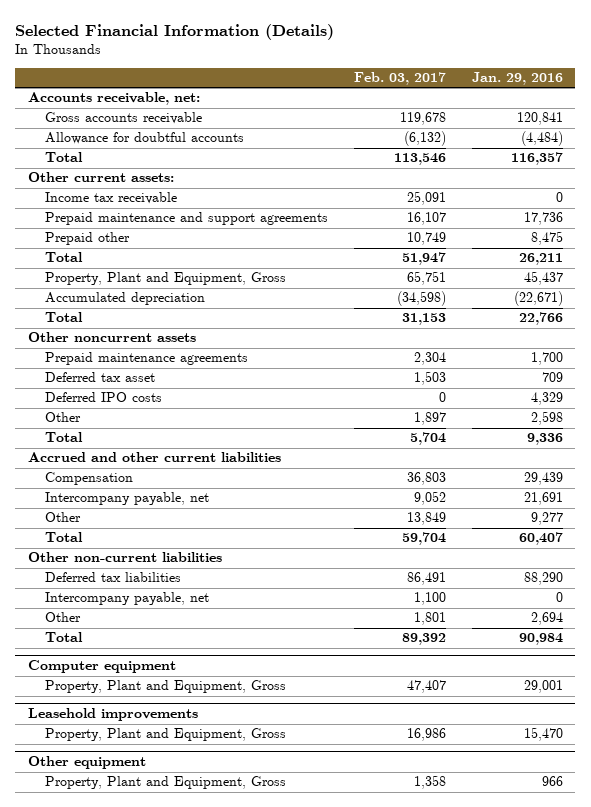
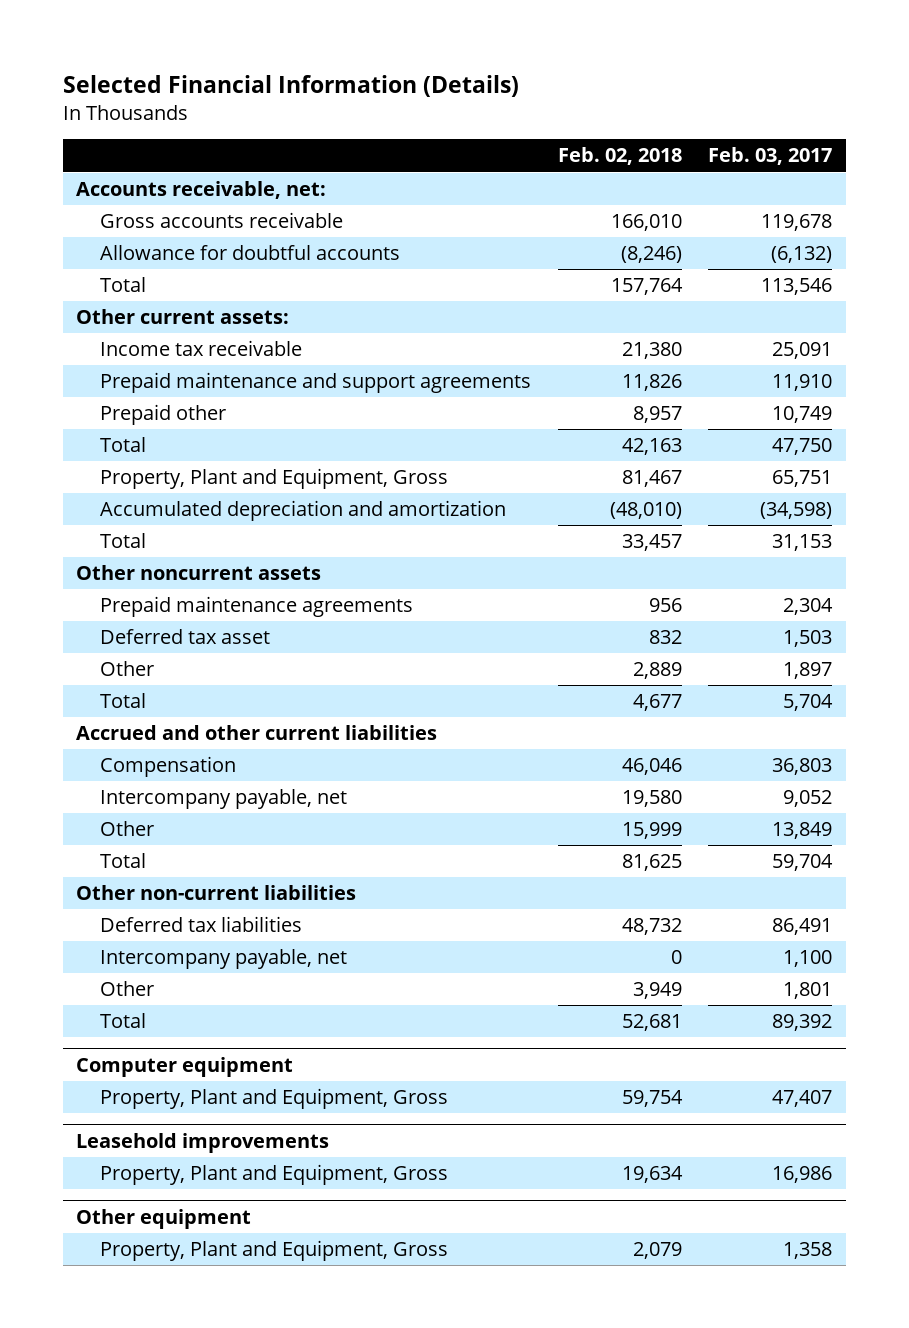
- | Feb. 03, 2017 | Jan. 29, 2016
+ | Feb. 02, 2018 | Feb. 03, 2017
- Prepaid maintenance and support agreements | 16,107 | 17,736
+ Prepaid maintenance and support agreements | 11,826 | 11,910
- Total | 51,947 | 26,211
+ Total | 42,163 | 47,750
- Accumulated depreciation | (34,598) | (22,671)
+ Accumulated depreciation and amortization | (48,010) | (34,598)
- Deferred IPO costs | 0 | 4,329

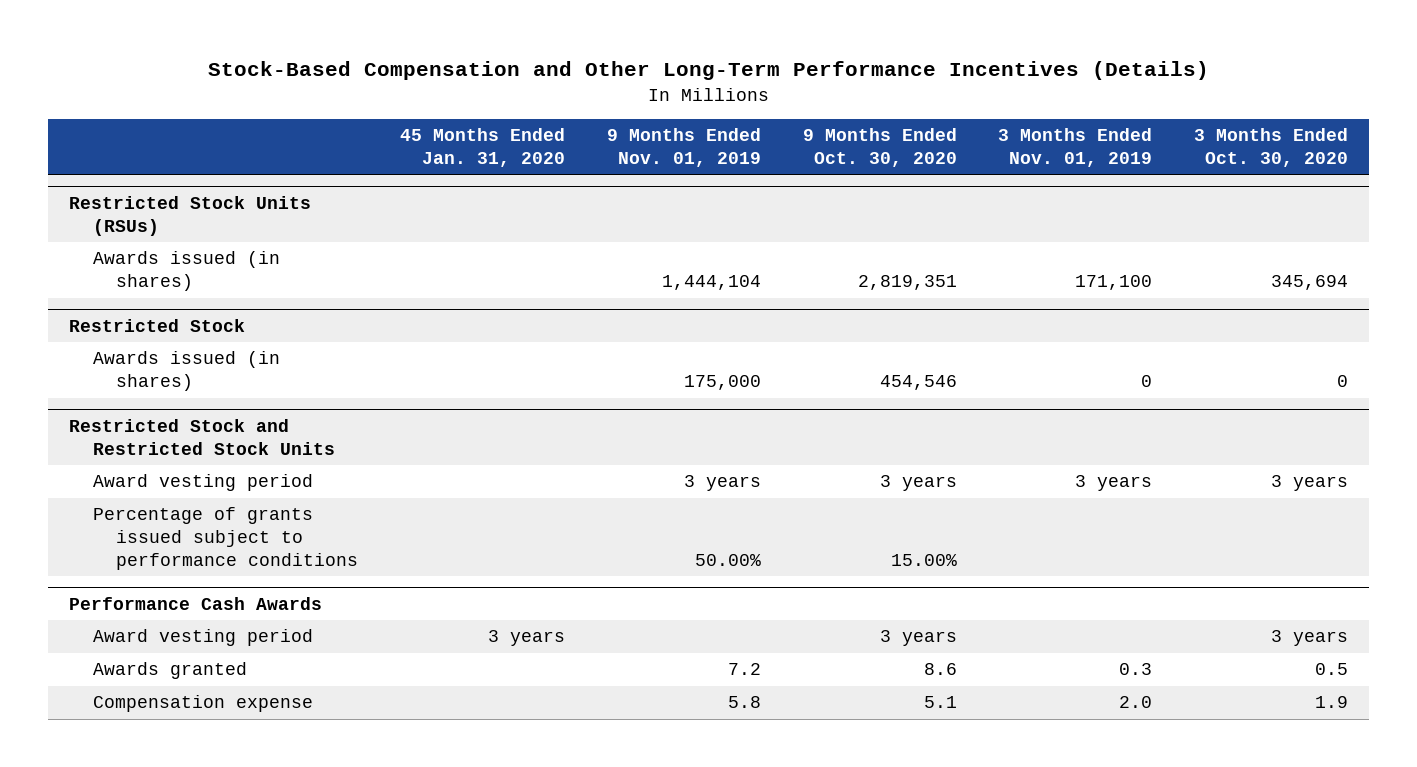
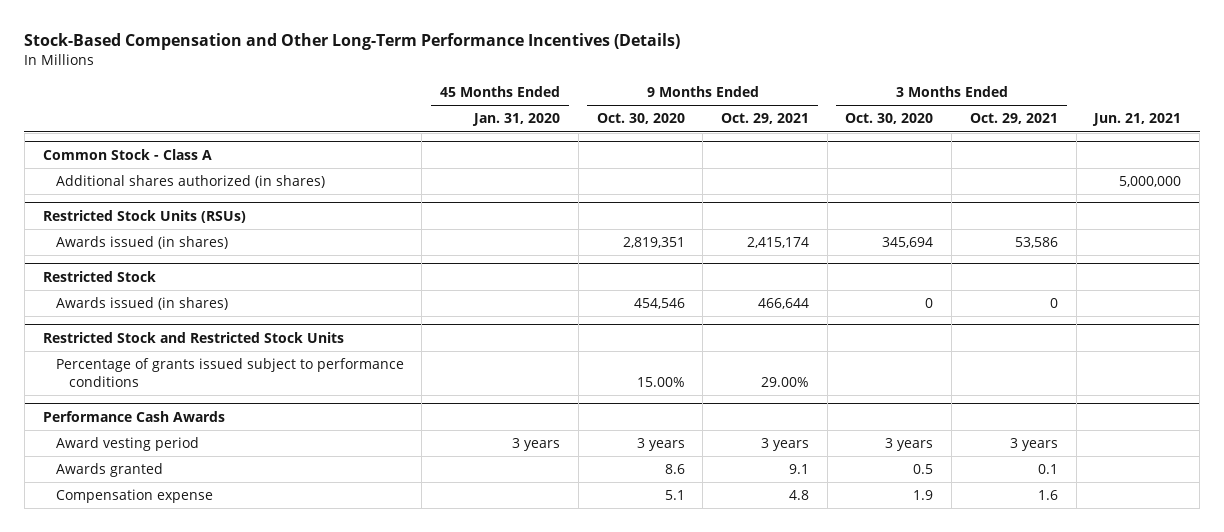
- | 45 Months Ended Jan. 31, 2020 | 9 Months Ended Nov. 01, 2019 | 9 Months Ended Oct. 30, 2020 | 3 Months Ended Nov. 01, 2019 | 3 Months Ended Oct. 30, 2020
+ | 45 Months Ended Jan. 31, 2020 | 9 Months Ended Oct. 30, 2020 | 9 Months Ended Oct. 29, 2021 | 3 Months Ended Oct. 30, 2020 | 3 Months Ended Oct. 29, 2021 | Jun. 21, 2021
+ Common Stock - Class A
+ Additional shares authorized (in shares) | | | | | | 5,000,000
@ Restricted Stock and Restricted Stock Units
- Award vesting period | | 3 years | 3 years | 3 years | 3 years

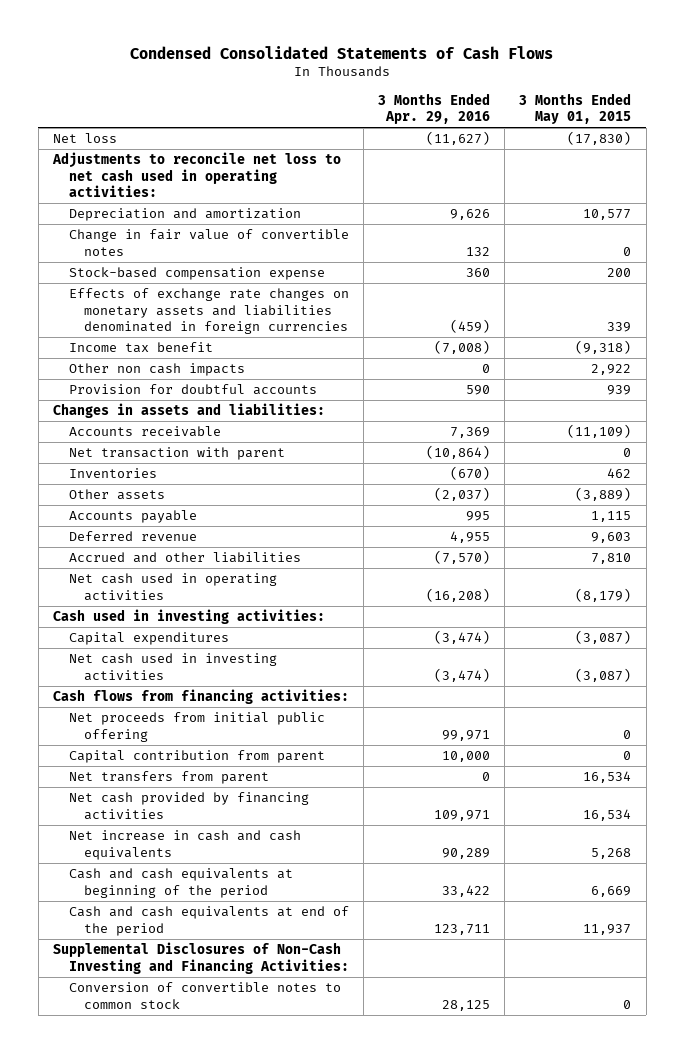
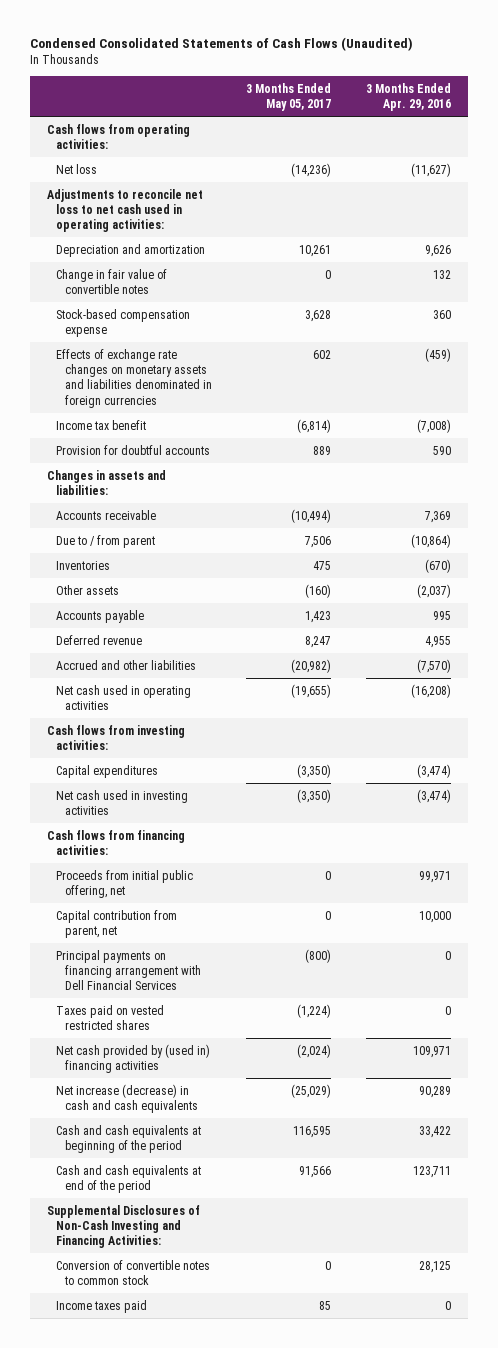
- Condensed Consolidated Statements of Cash Flows
+ Condensed Consolidated Statements of Cash Flows (Unaudited)
- | 3 Months Ended Apr. 29, 2016 | 3 Months Ended May 01, 2015
+ | 3 Months Ended May 05, 2017 | 3 Months Ended Apr. 29, 2016
+ Cash flows from operating activities:
- Other non cash impacts | 0 | 2,922
- Net transaction with parent | (10,864) | 0
+ Due to / from parent | 7,506 | (10,864)
- Cash used in investing activities:
+ Cash flows from investing activities:
- Net proceeds from initial public offering | 99,971 | 0
- Capital contribution from parent | 10,000 | 0
- Net transfers from parent | 0 | 16,534
- Net cash provided by financing activities | 109,971 | 16,534
- Net increase in cash and cash equivalents | 90,289 | 5,268
+ Proceeds from initial public offering, net | 0 | 99,971
+ Capital contribution from parent, net | 0 | 10,000
+ Principal payments on financing arrangement with Dell Financial Services | (800) | 0
+ Taxes paid on vested restricted shares | (1,224) | 0
+ Net cash provided by (used in) financing activities | (2,024) | 109,971
+ Net increase (decrease) in cash and cash equivalents | (25,029) | 90,289
+ Income taxes paid | 85 | 0

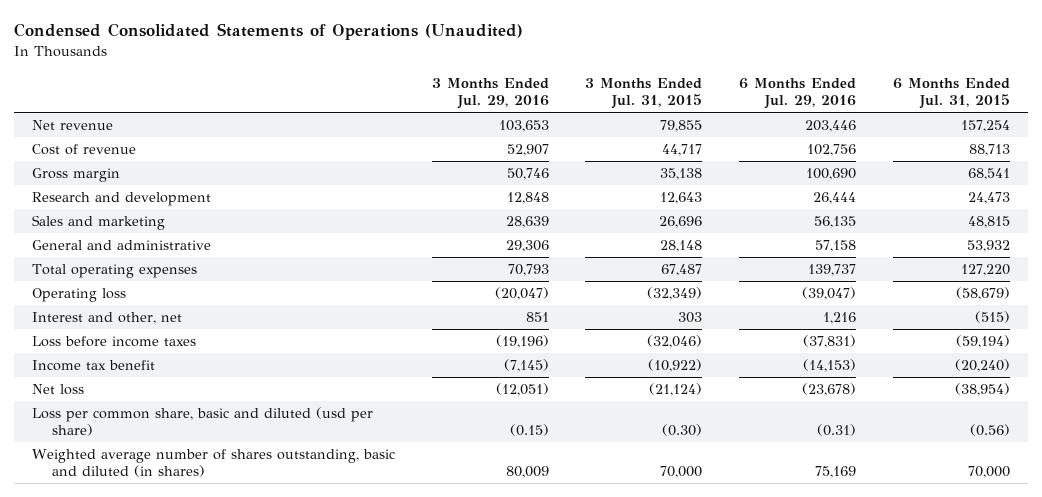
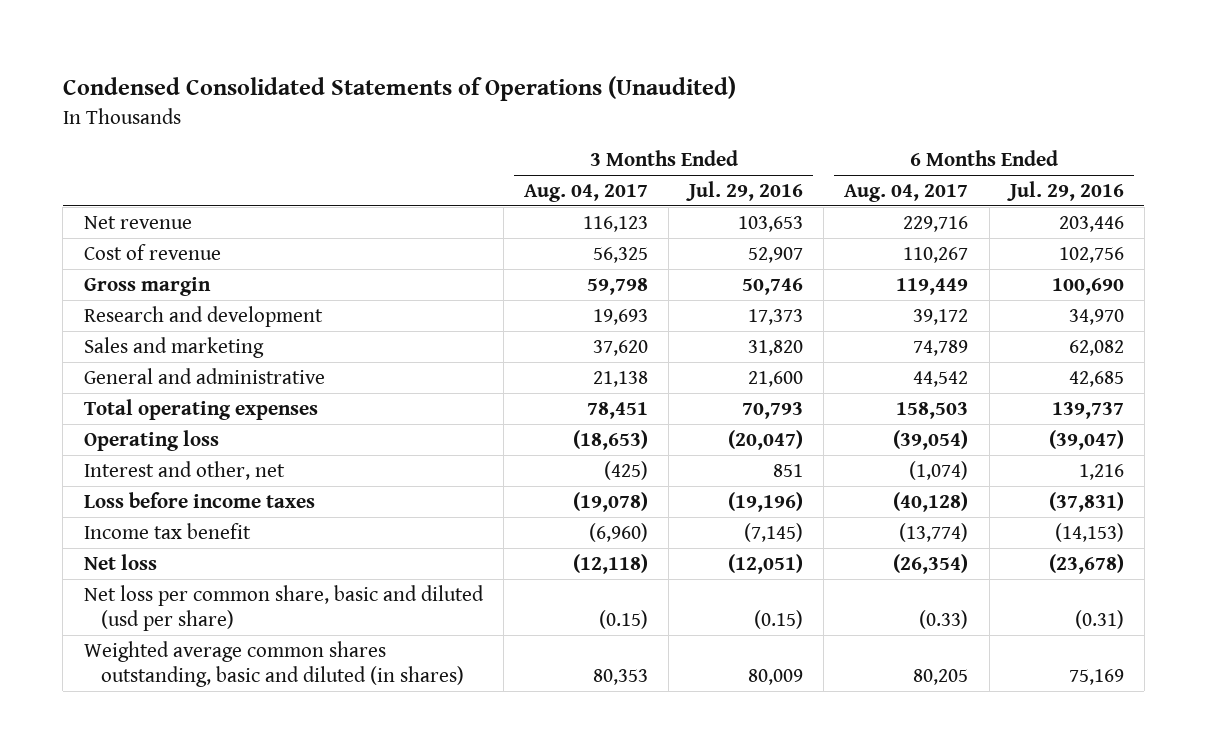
- | 3 Months Ended Jul. 29, 2016 | 3 Months Ended Jul. 31, 2015 | 6 Months Ended Jul. 29, 2016 | 6 Months Ended Jul. 31, 2015
+ | 3 Months Ended Aug. 04, 2017 | 3 Months Ended Jul. 29, 2016 | 6 Months Ended Aug. 04, 2017 | 6 Months Ended Jul. 29, 2016
- Research and development | 12,848 | 12,643 | 26,444 | 24,473
- Sales and marketing | 28,639 | 26,696 | 56,135 | 48,815
- General and administrative | 29,306 | 28,148 | 57,158 | 53,932
+ Research and development | 19,693 | 17,373 | 39,172 | 34,970
+ Sales and marketing | 37,620 | 31,820 | 74,789 | 62,082
+ General and administrative | 21,138 | 21,600 | 44,542 | 42,685
- Loss per common share, basic and diluted (usd per share) | (0.15) | (0.30) | (0.31) | (0.56)
- Weighted average number of shares outstanding, basic and diluted (in shares) | 80,009 | 70,000 | 75,169 | 70,000
+ Net loss per common share, basic and diluted (usd per share) | (0.15) | (0.15) | (0.33) | (0.31)
+ Weighted average common shares outstanding, basic and diluted (in shares) | 80,353 | 80,009 | 80,205 | 75,169

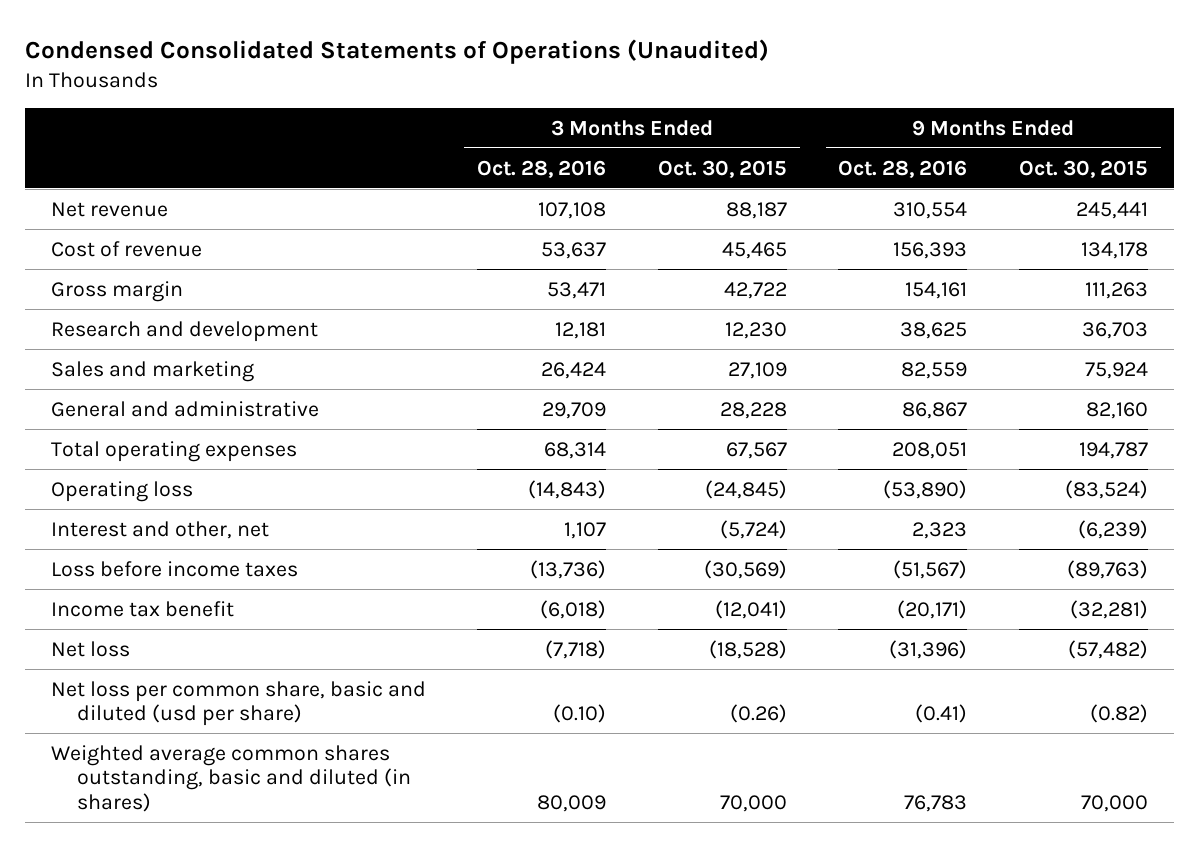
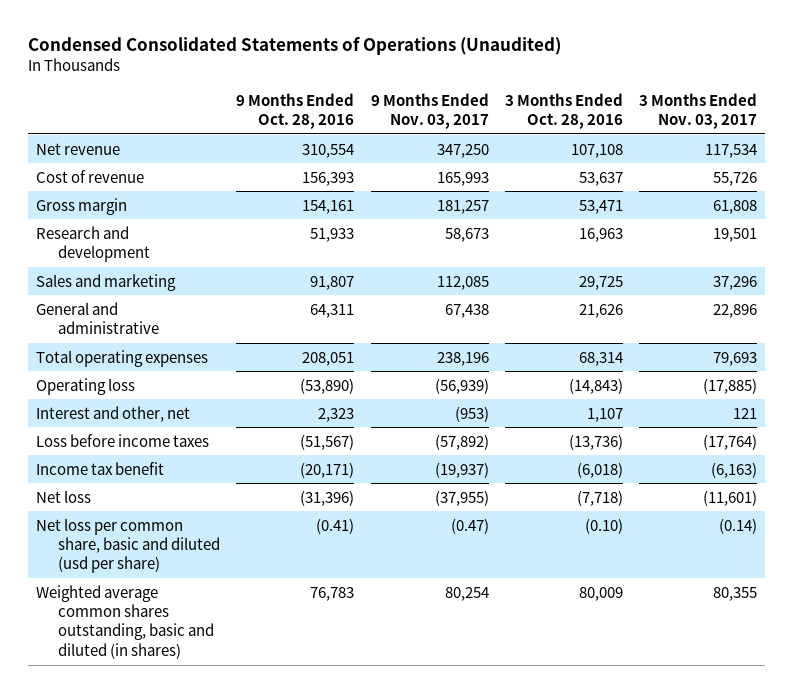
- | 3 Months Ended Oct. 28, 2016 | 3 Months Ended Oct. 30, 2015 | 9 Months Ended Oct. 28, 2016 | 9 Months Ended Oct. 30, 2015
+ | 9 Months Ended Oct. 28, 2016 | 9 Months Ended Nov. 03, 2017 | 3 Months Ended Oct. 28, 2016 | 3 Months Ended Nov. 03, 2017
- Research and development | 12,181 | 12,230 | 38,625 | 36,703
- Sales and marketing | 26,424 | 27,109 | 82,559 | 75,924
- General and administrative | 29,709 | 28,228 | 86,867 | 82,160
+ Research and development | 51,933 | 58,673 | 16,963 | 19,501
+ Sales and marketing | 91,807 | 112,085 | 29,725 | 37,296
+ General and administrative | 64,311 | 67,438 | 21,626 | 22,896

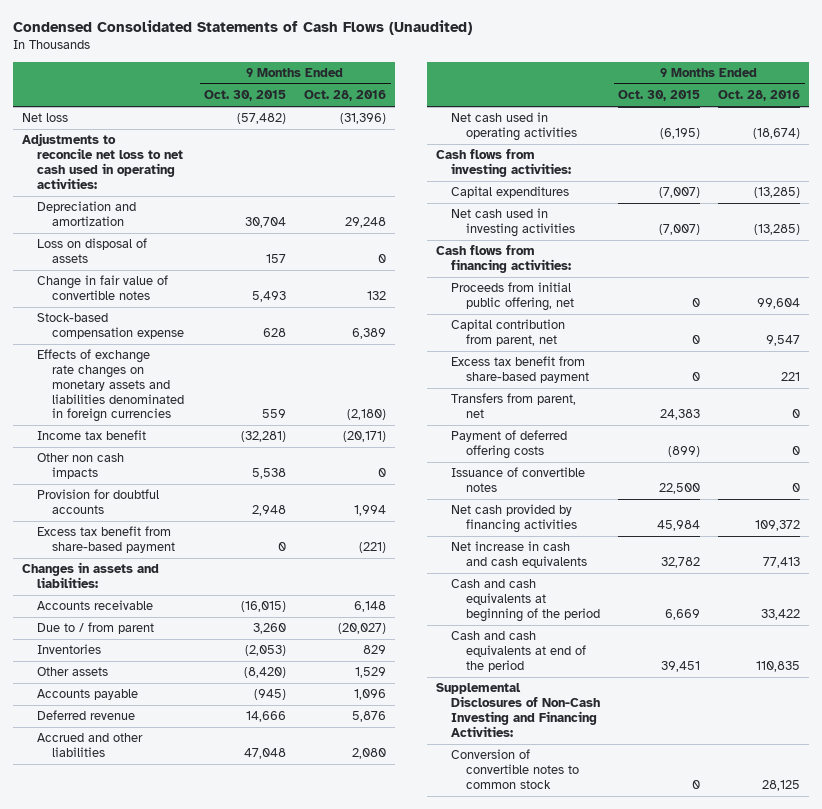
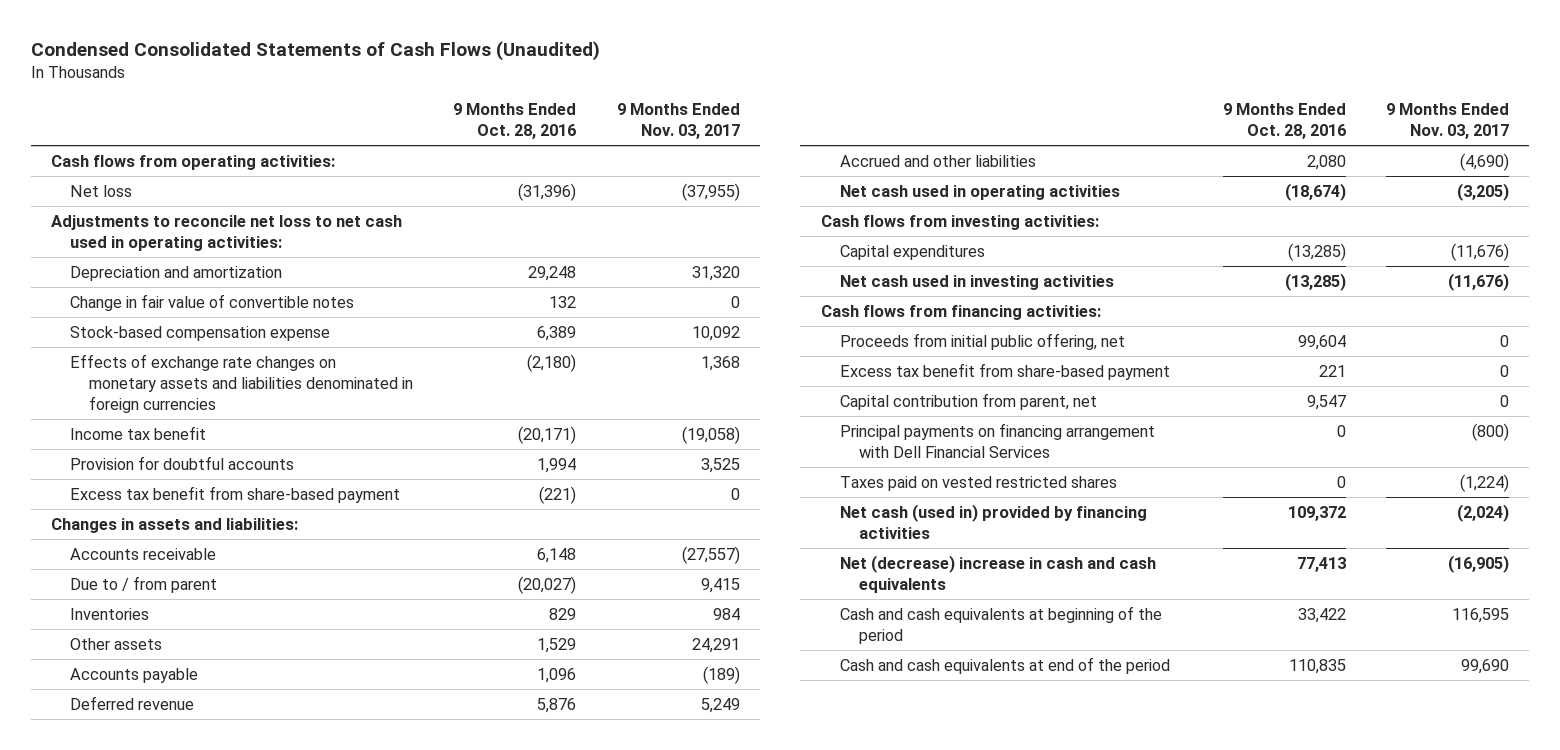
- | 9 Months Ended Oct. 30, 2015 | 9 Months Ended Oct. 28, 2016
+ | 9 Months Ended Oct. 28, 2016 | 9 Months Ended Nov. 03, 2017
+ Cash flows from operating activities:
- Loss on disposal of assets | 157 | 0
- Other non cash impacts | 5,538 | 0
- Transfers from parent, net | 24,383 | 0
- Payment of deferred offering costs | (899) | 0
- Issuance of convertible notes | 22,500 | 0
- Net cash provided by financing activities | 45,984 | 109,372
- Net increase in cash and cash equivalents | 32,782 | 77,413
moved down: Capital contribution from parent, net | 9,547 | 0
+ Principal payments on financing arrangement with Dell Financial Services | 0 | (800)
+ Taxes paid on vested restricted shares | 0 | (1,224)
+ Net cash (used in) provided by financing activities | 109,372 | (2,024)
+ Net (decrease) increase in cash and cash equivalents | 77,413 | (16,905)
- Supplemental Disclosures of Non-Cash Investing and Financing Activities:
- Conversion of convertible notes to common stock | 0 | 28,125

